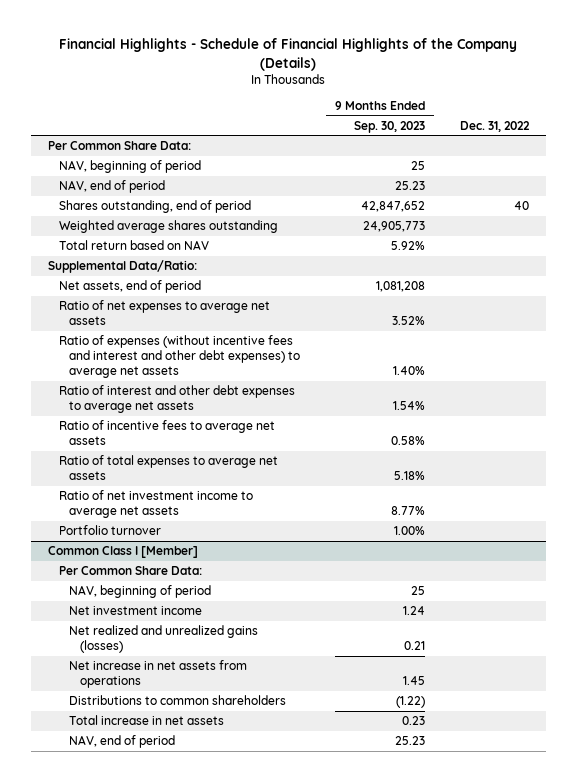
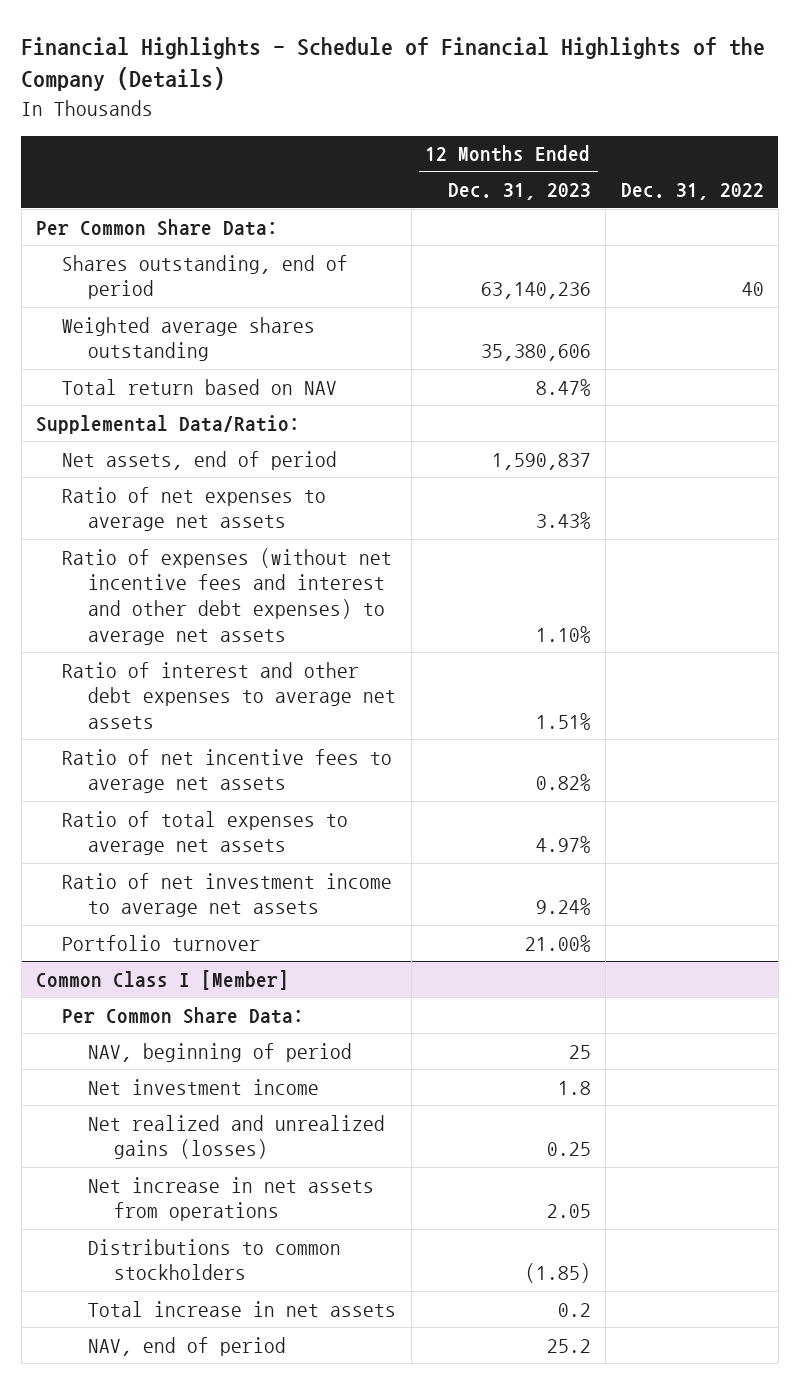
- | 9 Months Ended Sep. 30, 2023 | Dec. 31, 2022
+ | 12 Months Ended Dec. 31, 2023 | Dec. 31, 2022
- NAV, beginning of period | 25 |
- NAV, end of period | 25.23 |
- Ratio of expenses (without incentive fees and interest and other debt expenses) to average net assets | 1.40% |
+ Ratio of expenses (without net incentive fees and interest and other debt expenses) to average net assets | 1.10% |
- Ratio of incentive fees to average net assets | 0.58% |
+ Ratio of net incentive fees to average net assets | 0.82% |
@ Common Class I [Member]
- Distributions to common shareholders | (1.22) |
+ Distributions to common stockholders | (1.85) |

